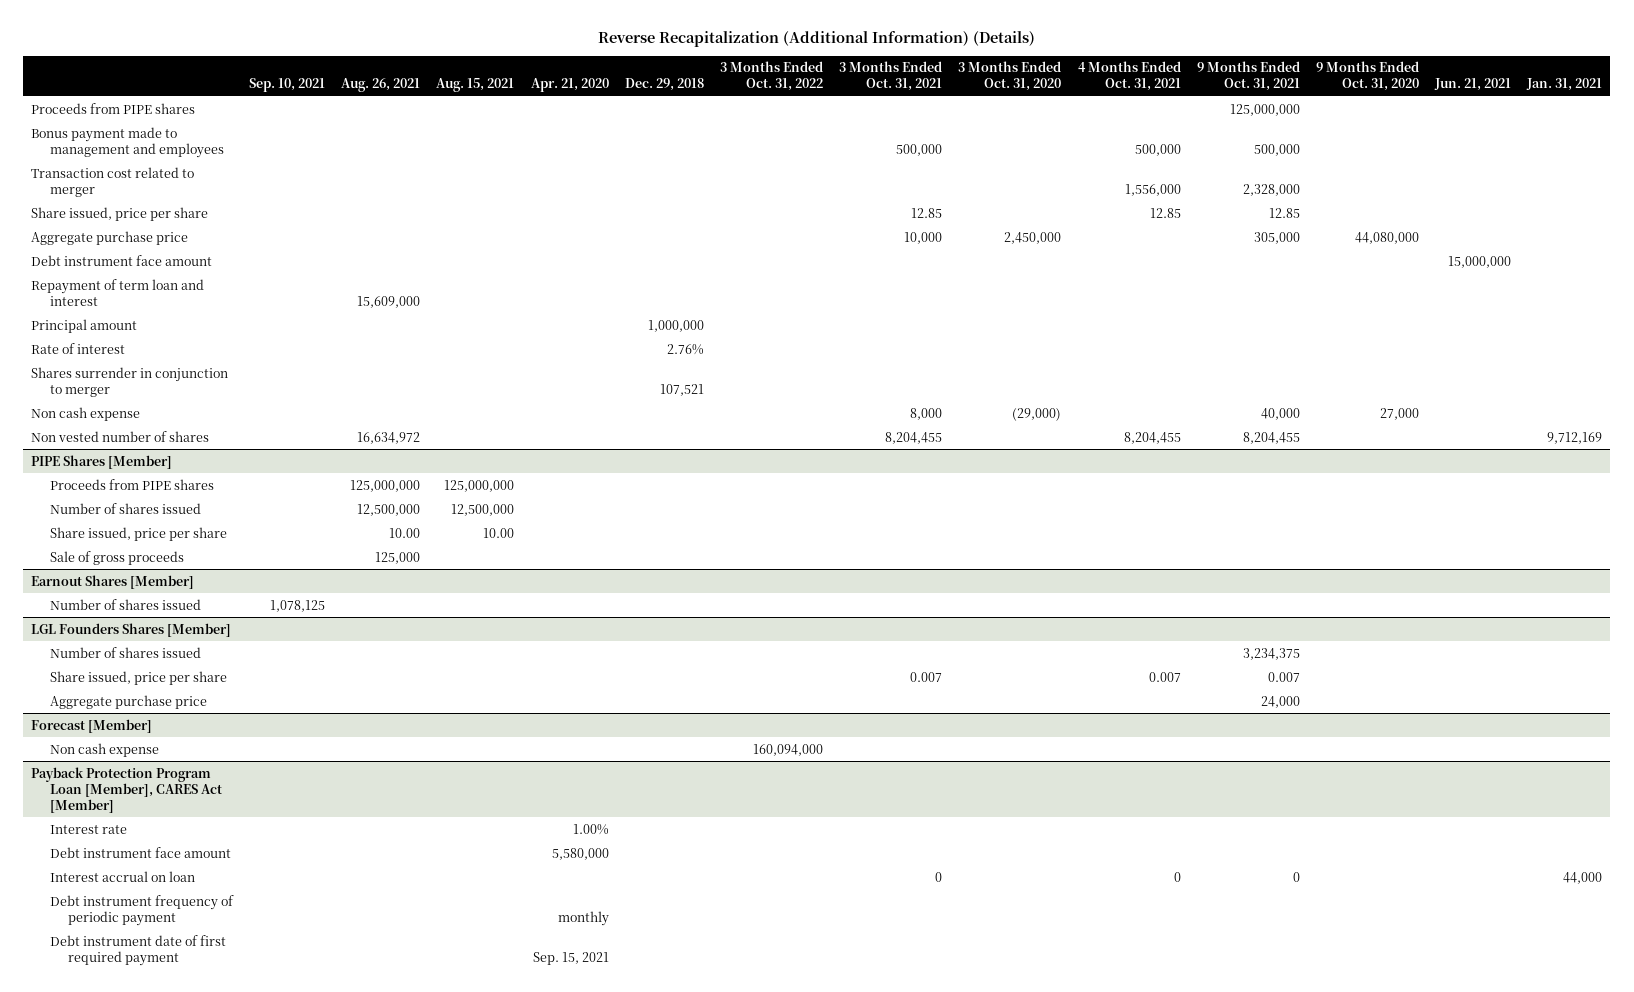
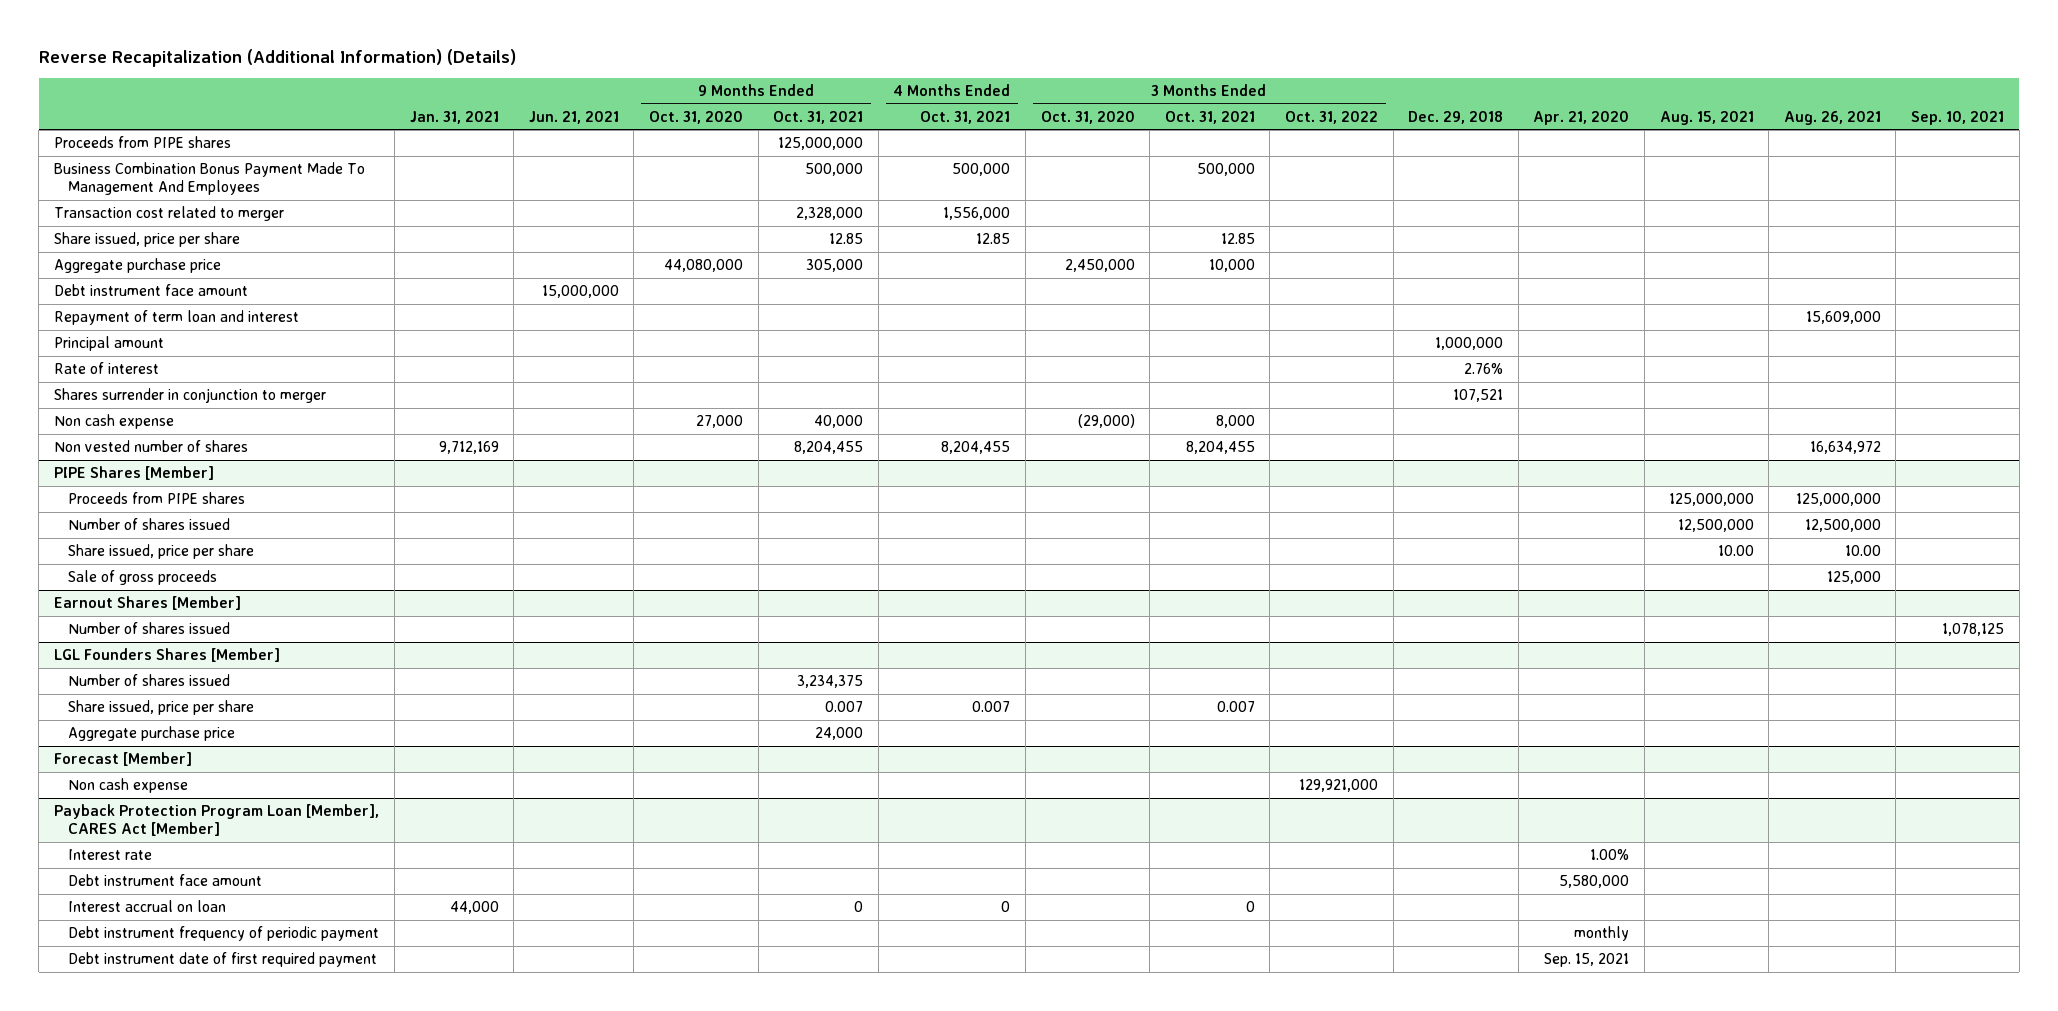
- | Sep. 10, 2021 | Aug. 26, 2021 | Aug. 15, 2021 | Apr. 21, 2020 | Dec. 29, 2018 | 3 Months Ended Oct. 31, 2022 | 3 Months Ended Oct. 31, 2021 | 3 Months Ended Oct. 31, 2020 | 4 Months Ended Oct. 31, 2021 | 9 Months Ended Oct. 31, 2021 | 9 Months Ended Oct. 31, 2020 | Jun. 21, 2021 | Jan. 31, 2021
+ | Jan. 31, 2021 | Jun. 21, 2021 | 9 Months Ended Oct. 31, 2020 | 9 Months Ended Oct. 31, 2021 | 4 Months Ended Oct. 31, 2021 | 3 Months Ended Oct. 31, 2020 | 3 Months Ended Oct. 31, 2021 | 3 Months Ended Oct. 31, 2022 | Dec. 29, 2018 | Apr. 21, 2020 | Aug. 15, 2021 | Aug. 26, 2021 | Sep. 10, 2021
- Bonus payment made to management and employees | | | | | | | 500,000 | | 500,000 | 500,000 | | |
+ Business Combination Bonus Payment Made To Management And Employees | | | | 500,000 | 500,000 | | 500,000 | | | | | |
@ Forecast [Member]
- Non cash expense | | | | | | 160,094,000 | | | | | | |
+ Non cash expense | | | | | | | | 129,921,000 | | | | |

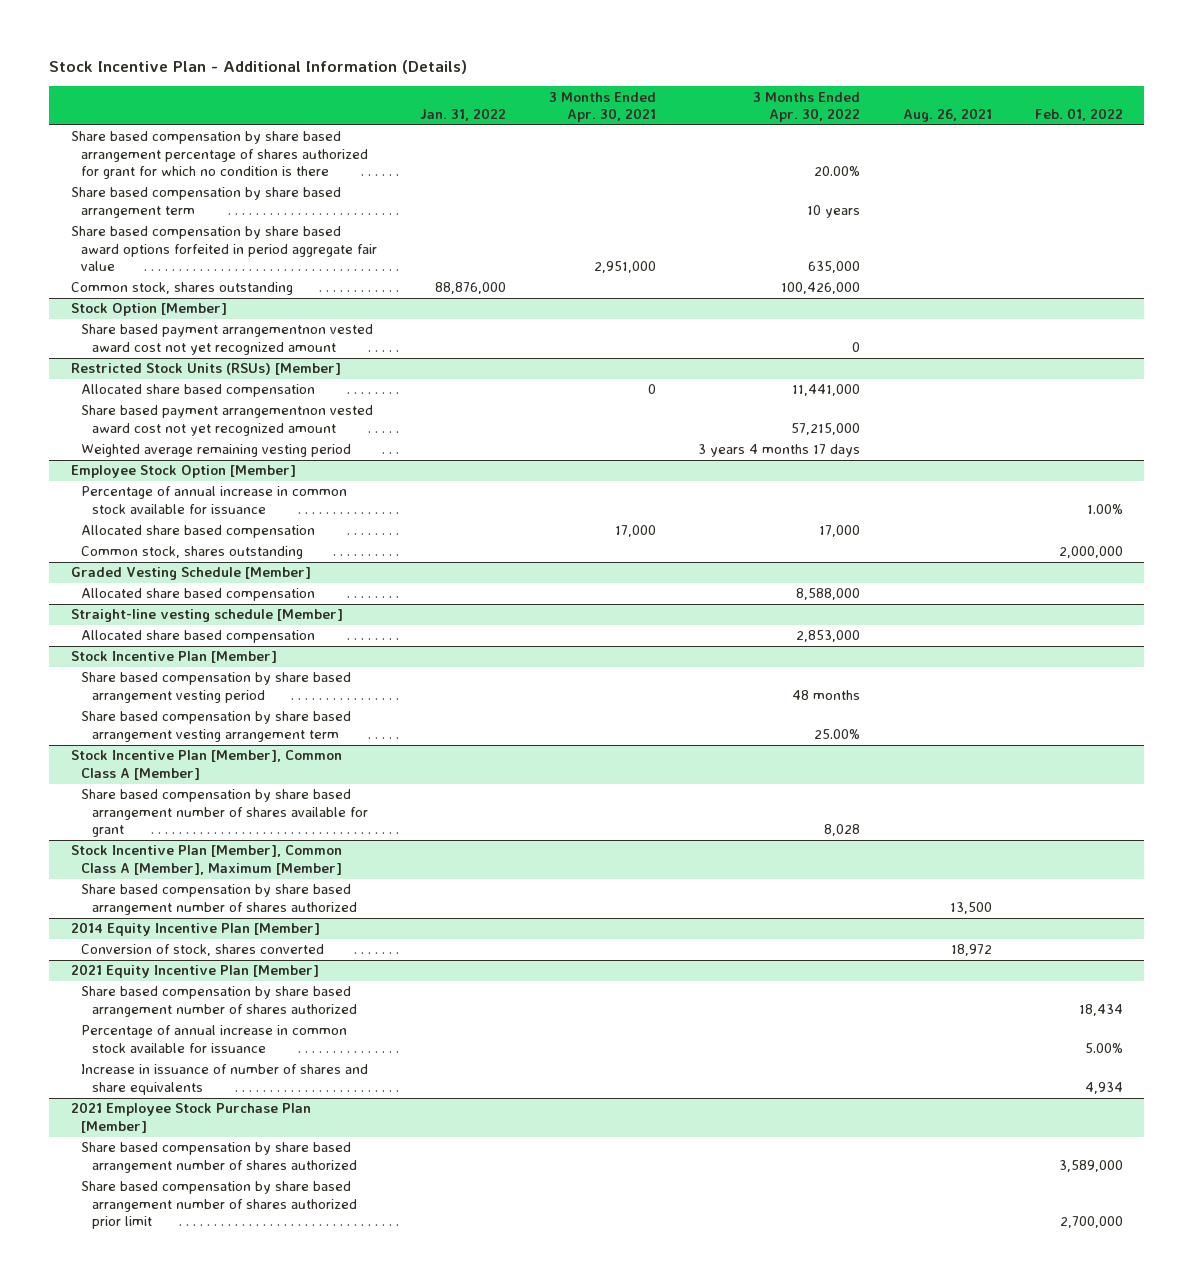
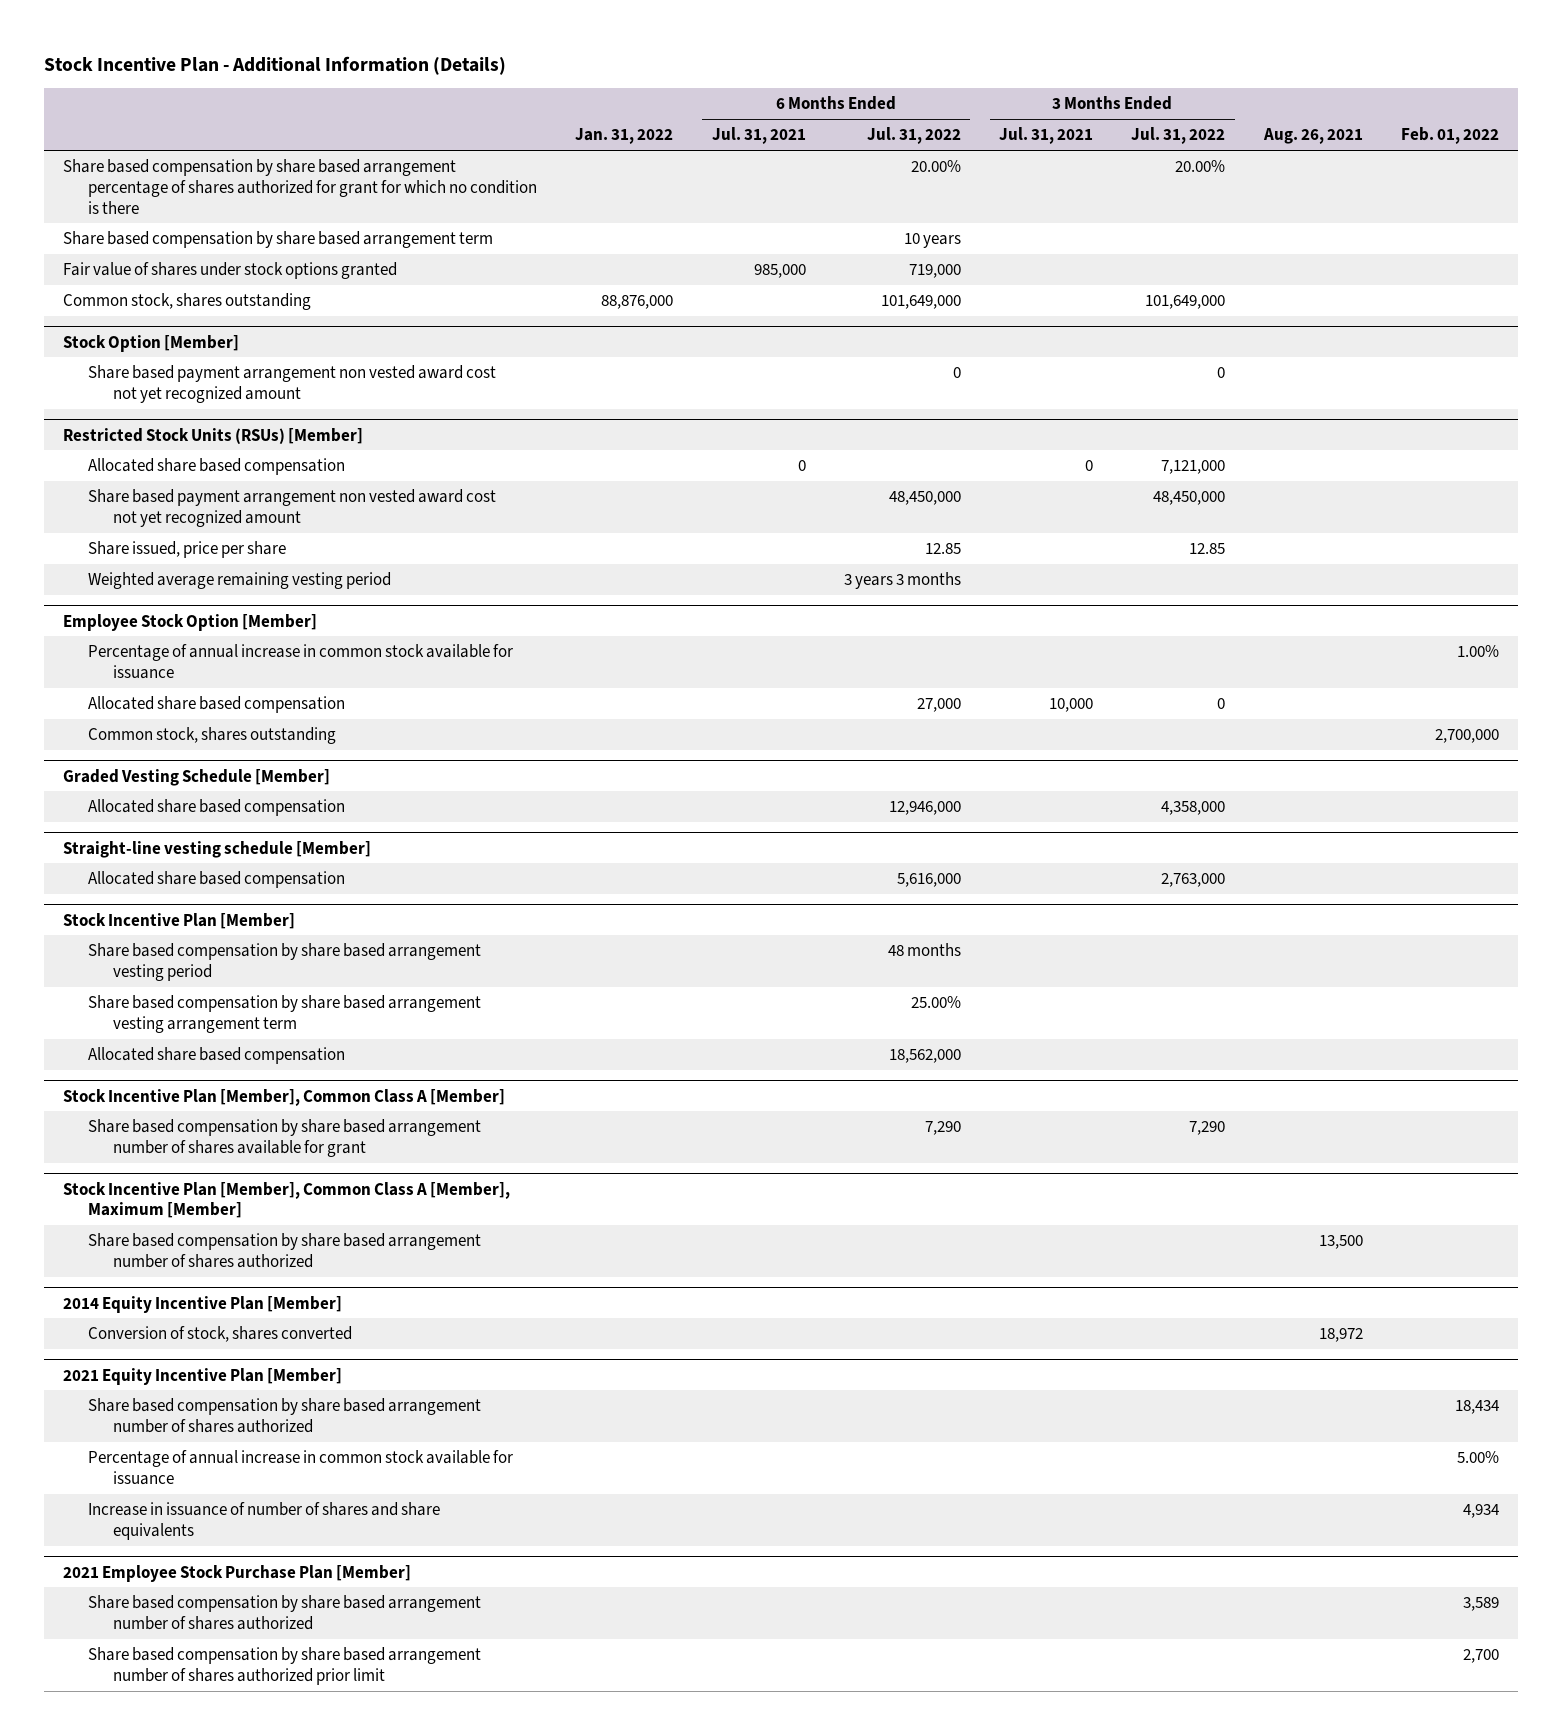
- | Jan. 31, 2022 | 3 Months Ended Apr. 30, 2021 | 3 Months Ended Apr. 30, 2022 | Aug. 26, 2021 | Feb. 01, 2022
+ | Jan. 31, 2022 | 6 Months Ended Jul. 31, 2021 | 6 Months Ended Jul. 31, 2022 | 3 Months Ended Jul. 31, 2021 | 3 Months Ended Jul. 31, 2022 | Aug. 26, 2021 | Feb. 01, 2022
- Share based compensation by share based award options forfeited in period aggregate fair value | | 2,951,000 | 635,000 | |
+ Fair value of shares under stock options granted | | 985,000 | 719,000 | | | |
@ Stock Option [Member]
- Share based payment arrangementnon vested award cost not yet recognized amount | | | 0 | |
+ Share based payment arrangement non vested award cost not yet recognized amount | | | 0 | | 0 | |
@ Restricted Stock Units (RSUs) [Member]
- Share based payment arrangementnon vested award cost not yet recognized amount | | | 57,215,000 | |
+ Share based payment arrangement non vested award cost not yet recognized amount | | | 48,450,000 | | 48,450,000 | |
+ Share issued, price per share | | | 12.85 | | 12.85 | |
@ Employee Stock Option [Member]
- Common stock, shares outstanding | | | | | 2,000,000
+ Common stock, shares outstanding | | | | | | | 2,700,000
@ Stock Incentive Plan [Member]
+ Allocated share based compensation | | | 18,562,000 | | | |
@ 2021 Employee Stock Purchase Plan [Member]
- Share based compensation by share based arrangement number of shares authorized | | | | | 3,589,000
- Share based compensation by share based arrangement number of shares authorized prior limit | | | | | 2,700,000
+ Share based compensation by share based arrangement number of shares authorized | | | | | | | 3,589
+ Share based compensation by share based arrangement number of shares authorized prior limit | | | | | | | 2,700

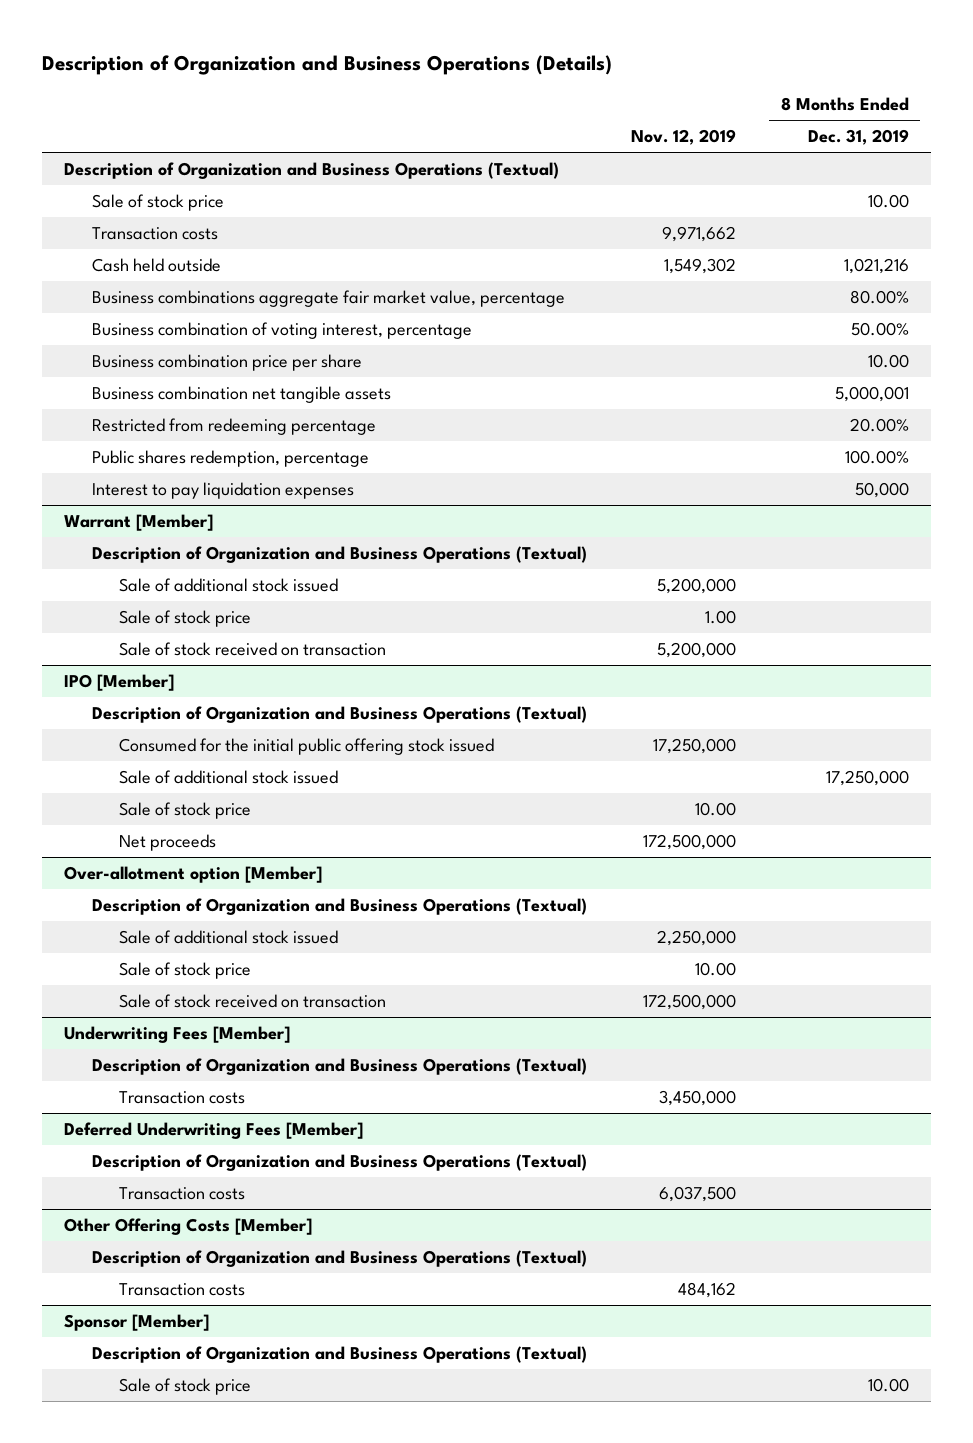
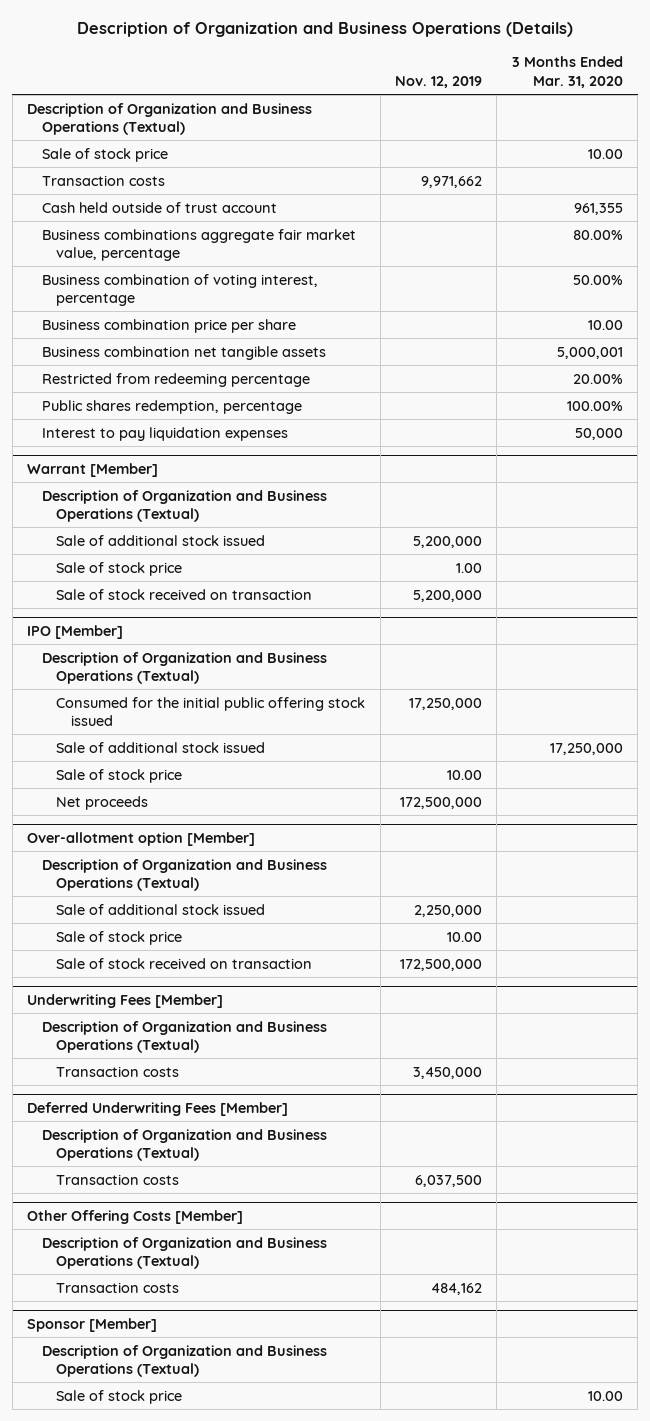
- | Nov. 12, 2019 | 8 Months Ended Dec. 31, 2019
+ | Nov. 12, 2019 | 3 Months Ended Mar. 31, 2020
- Cash held outside | 1,549,302 | 1,021,216
+ Cash held outside of trust account | | 961,355

